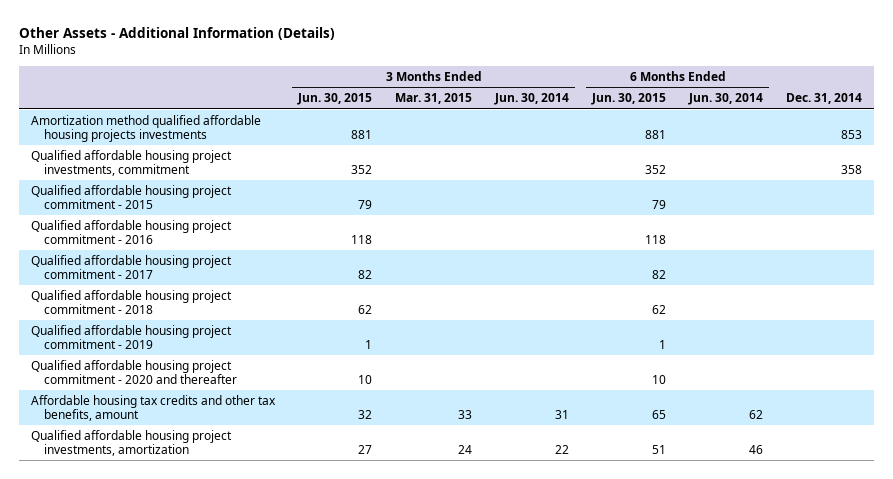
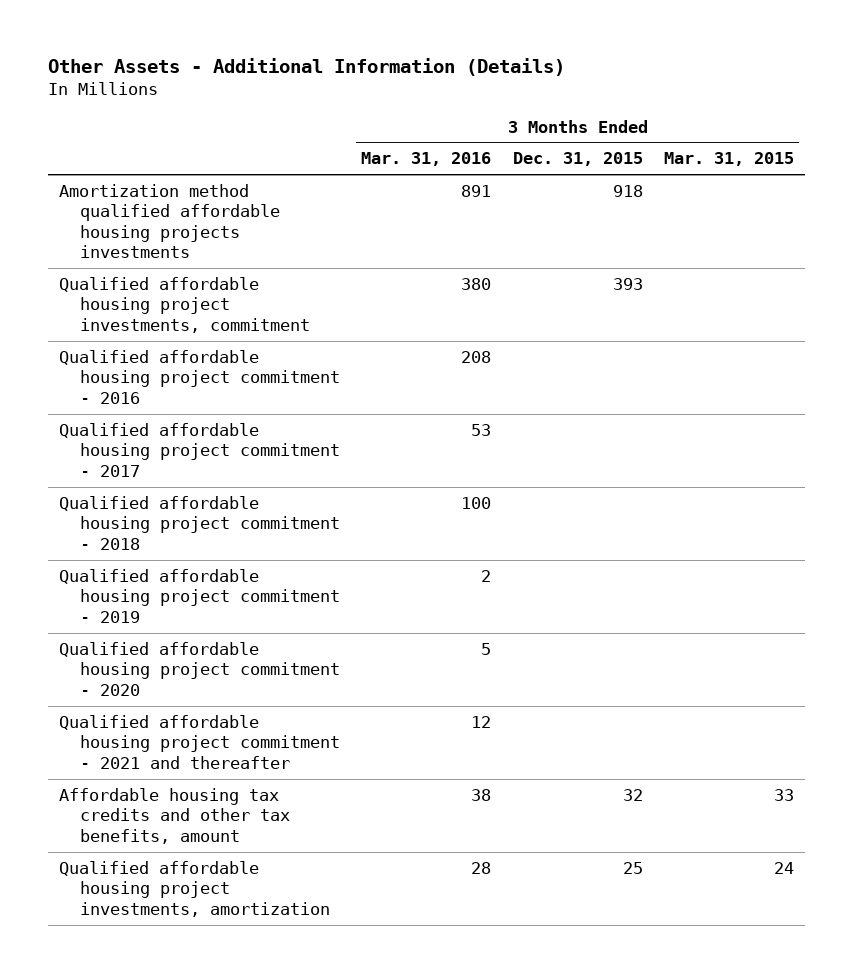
- | 3 Months Ended Jun. 30, 2015 | 3 Months Ended Mar. 31, 2015 | 3 Months Ended Jun. 30, 2014 | 6 Months Ended Jun. 30, 2015 | 6 Months Ended Jun. 30, 2014 | Dec. 31, 2014
+ | 3 Months Ended Mar. 31, 2016 | 3 Months Ended Dec. 31, 2015 | 3 Months Ended Mar. 31, 2015
- Qualified affordable housing project commitment - 2015 | 79 | | | 79 | |
- Qualified affordable housing project commitment - 2020 and thereafter | 10 | | | 10 | |
+ Qualified affordable housing project commitment - 2020 | 5 | |
+ Qualified affordable housing project commitment - 2021 and thereafter | 12 | |

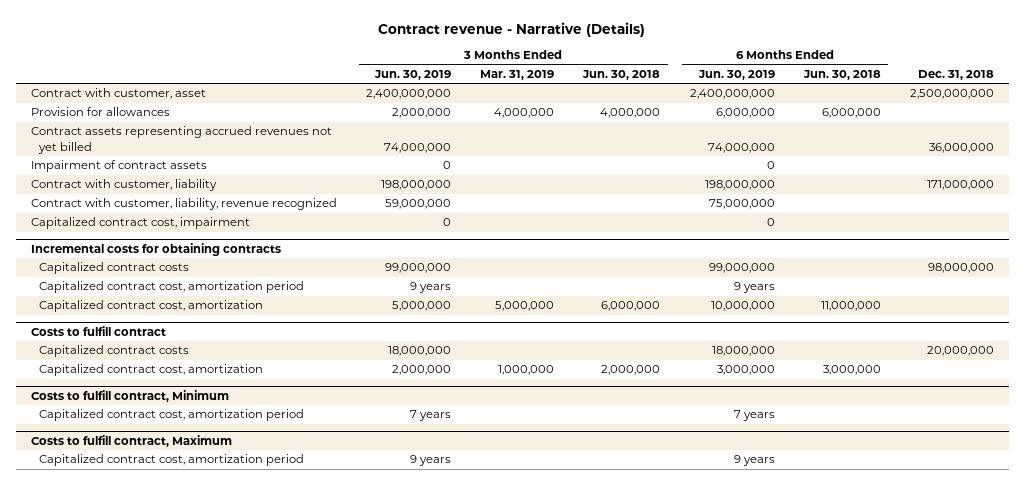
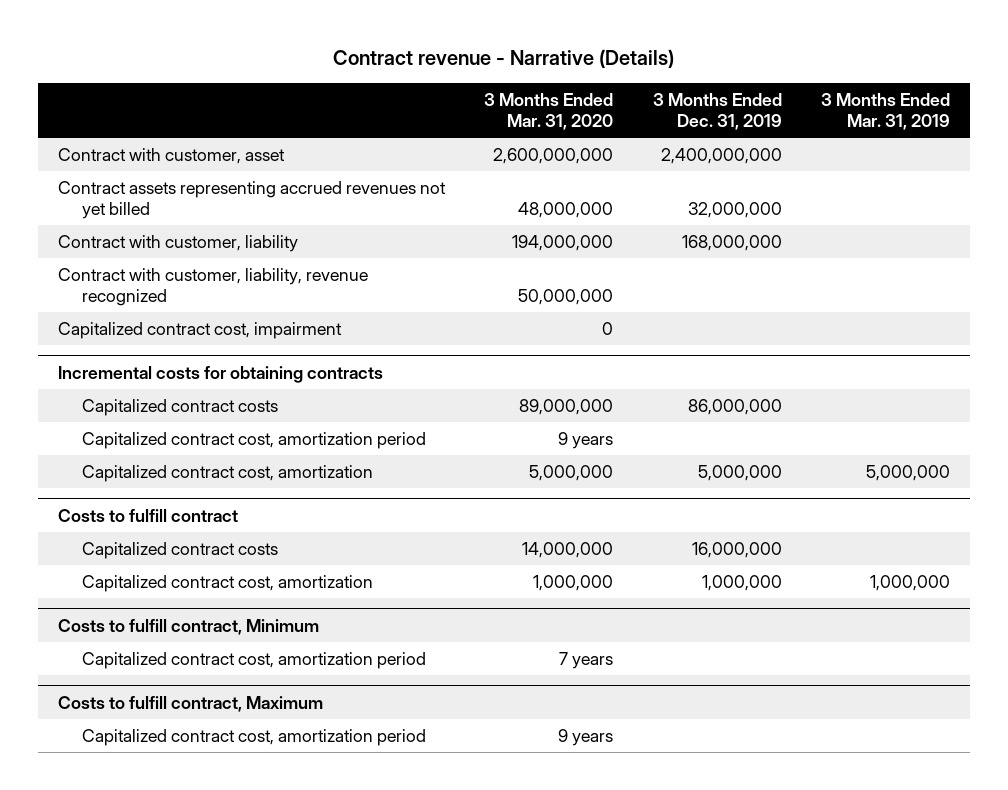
- | 3 Months Ended Jun. 30, 2019 | 3 Months Ended Mar. 31, 2019 | 3 Months Ended Jun. 30, 2018 | 6 Months Ended Jun. 30, 2019 | 6 Months Ended Jun. 30, 2018 | Dec. 31, 2018
+ | 3 Months Ended Mar. 31, 2020 | 3 Months Ended Dec. 31, 2019 | 3 Months Ended Mar. 31, 2019
- Provision for allowances | 2,000,000 | 4,000,000 | 4,000,000 | 6,000,000 | 6,000,000 |
- Impairment of contract assets | 0 | | | 0 | |

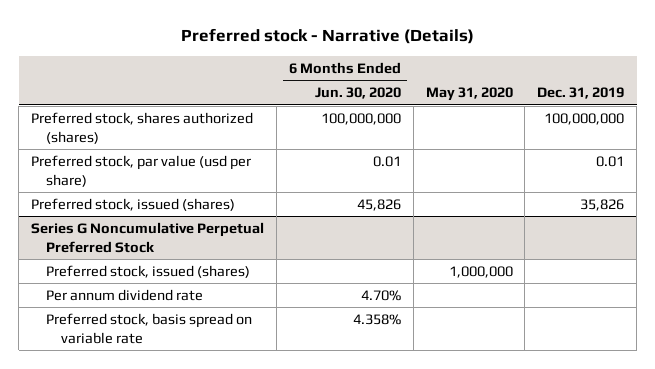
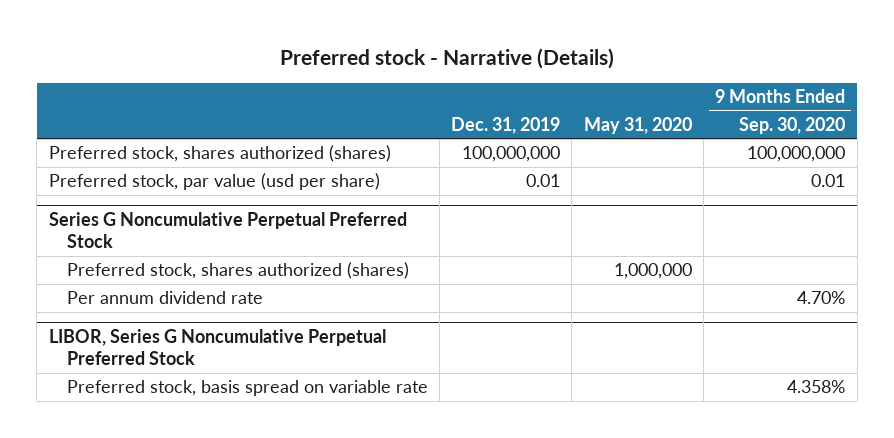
- | 6 Months Ended Jun. 30, 2020 | May 31, 2020 | Dec. 31, 2019
+ | Dec. 31, 2019 | May 31, 2020 | 9 Months Ended Sep. 30, 2020
- Preferred stock, issued (shares) | 45,826 | | 35,826
@ Series G Noncumulative Perpetual Preferred Stock
- Preferred stock, issued (shares) | | 1,000,000 |
+ Preferred stock, shares authorized (shares) | | 1,000,000 |
- Preferred stock, basis spread on variable rate | 4.358% | |
+ LIBOR, Series G Noncumulative Perpetual Preferred Stock
+ Preferred stock, basis spread on variable rate | | | 4.358%

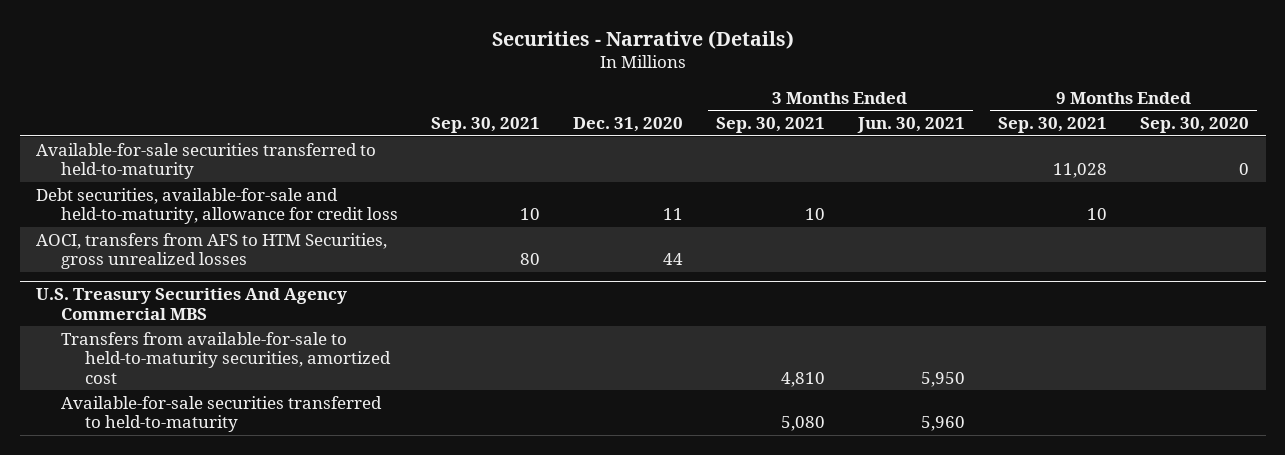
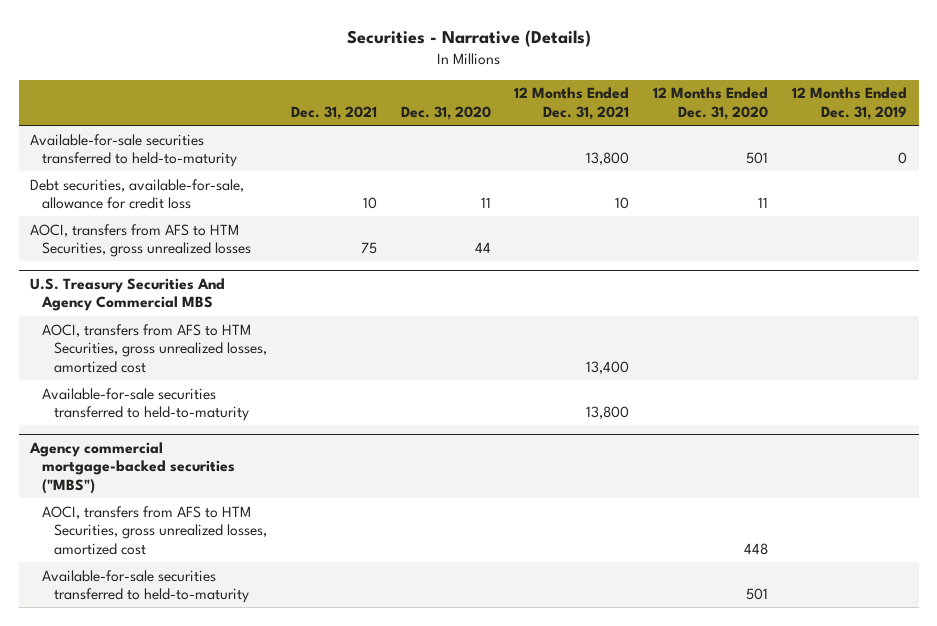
- | Sep. 30, 2021 | Dec. 31, 2020 | 3 Months Ended Sep. 30, 2021 | 3 Months Ended Jun. 30, 2021 | 9 Months Ended Sep. 30, 2021 | 9 Months Ended Sep. 30, 2020
+ | Dec. 31, 2021 | Dec. 31, 2020 | 12 Months Ended Dec. 31, 2021 | 12 Months Ended Dec. 31, 2020 | 12 Months Ended Dec. 31, 2019
- Debt securities, available-for-sale and held-to-maturity, allowance for credit loss | 10 | 11 | 10 | | 10 |
+ Debt securities, available-for-sale, allowance for credit loss | 10 | 11 | 10 | 11 |
@ U.S. Treasury Securities And Agency Commercial MBS
- Transfers from available-for-sale to held-to-maturity securities, amortized cost | | | 4,810 | 5,950 | |
+ AOCI, transfers from AFS to HTM Securities, gross unrealized losses, amortized cost | | | 13,400 | |
+ Agency commercial mortgage-backed securities ("MBS")
+ AOCI, transfers from AFS to HTM Securities, gross unrealized losses, amortized cost | | | | 448 |
+ Available-for-sale securities transferred to held-to-maturity | | | | 501 |

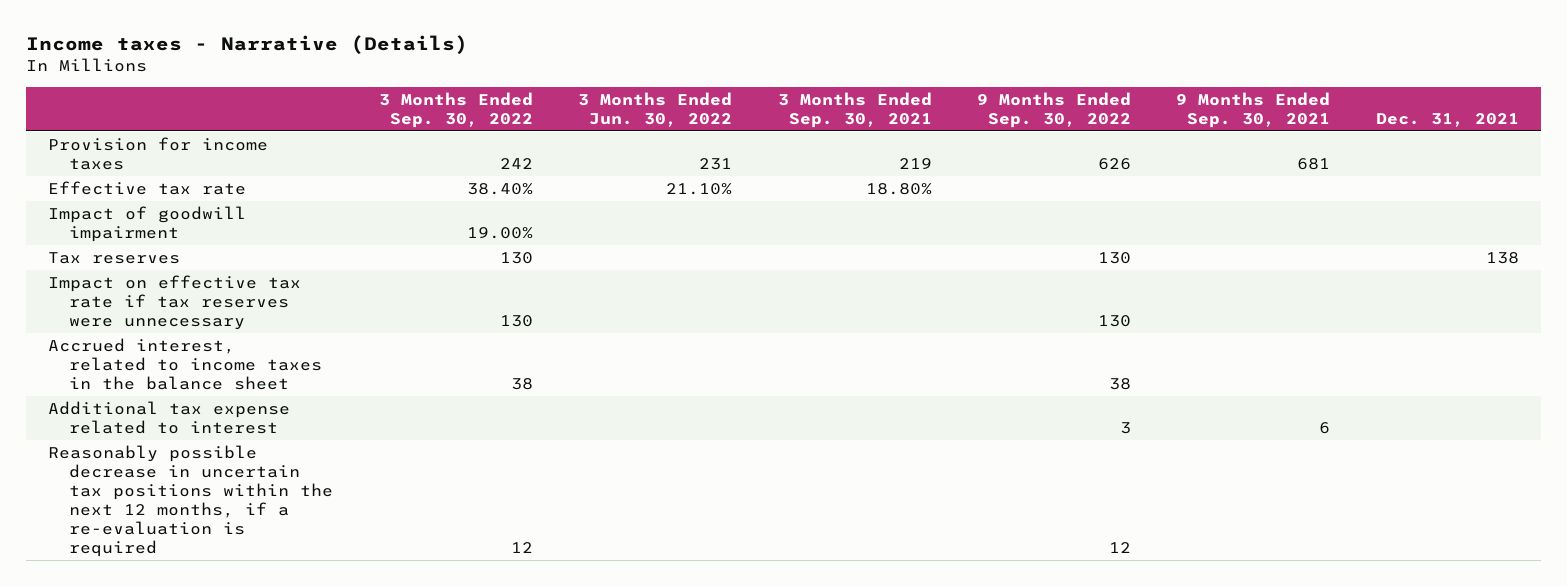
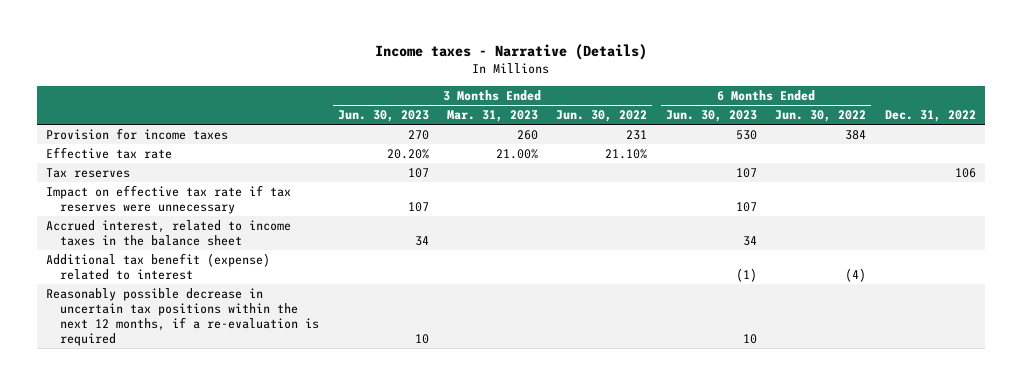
- | 3 Months Ended Sep. 30, 2022 | 3 Months Ended Jun. 30, 2022 | 3 Months Ended Sep. 30, 2021 | 9 Months Ended Sep. 30, 2022 | 9 Months Ended Sep. 30, 2021 | Dec. 31, 2021
+ | 3 Months Ended Jun. 30, 2023 | 3 Months Ended Mar. 31, 2023 | 3 Months Ended Jun. 30, 2022 | 6 Months Ended Jun. 30, 2023 | 6 Months Ended Jun. 30, 2022 | Dec. 31, 2022
- Impact of goodwill impairment | 19.00% | | | | |
- Additional tax expense related to interest | | | | 3 | 6 |
+ Additional tax benefit (expense) related to interest | | | | (1) | (4) |

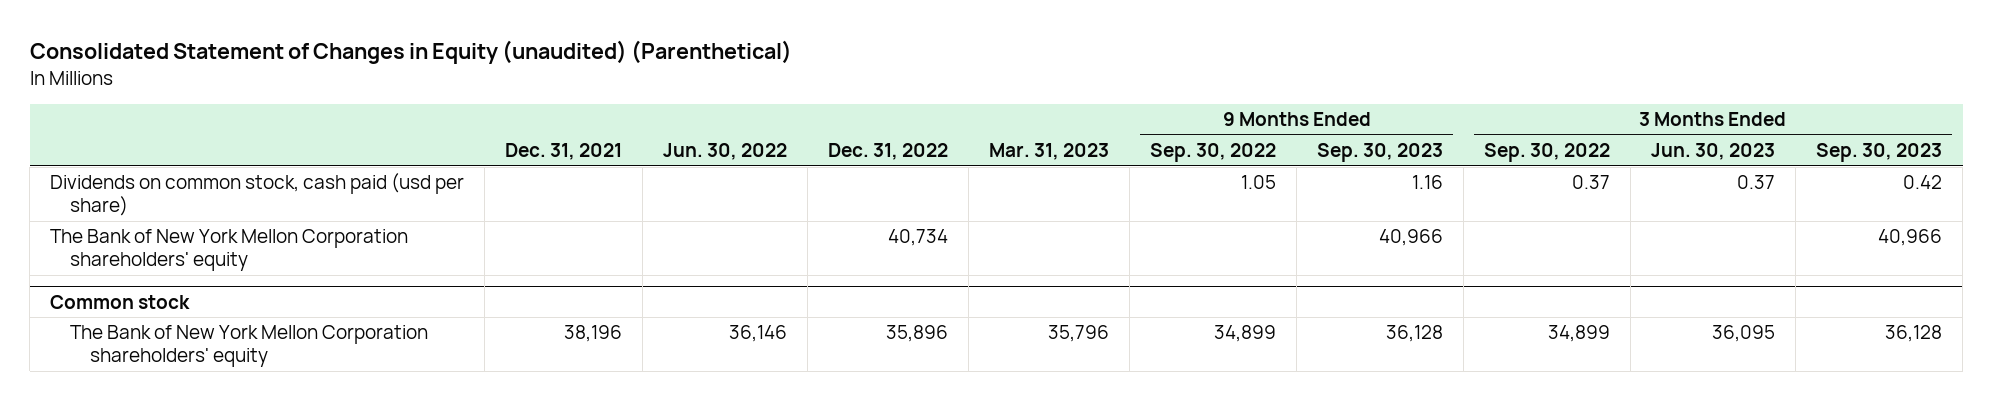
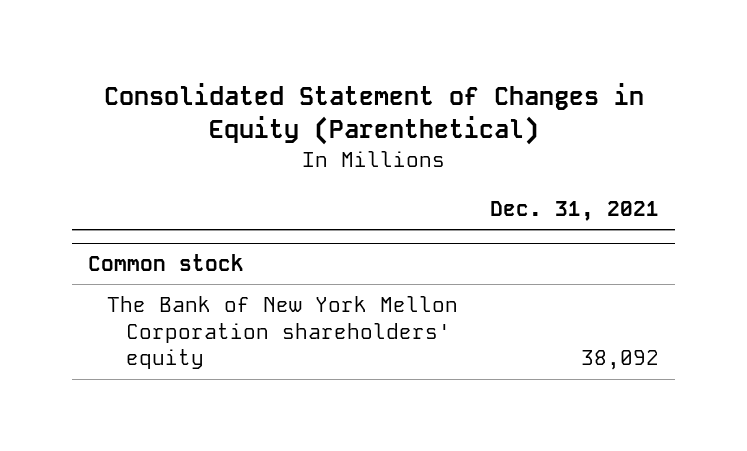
- Consolidated Statement of Changes in Equity (unaudited) (Parenthetical)
+ Consolidated Statement of Changes in Equity (Parenthetical)
- | Dec. 31, 2021 | Jun. 30, 2022 | Dec. 31, 2022 | Mar. 31, 2023 | 9 Months Ended Sep. 30, 2022 | 9 Months Ended Sep. 30, 2023 | 3 Months Ended Sep. 30, 2022 | 3 Months Ended Jun. 30, 2023 | 3 Months Ended Sep. 30, 2023
+ | Dec. 31, 2021
- Dividends on common stock, cash paid (usd per share) | | | | | 1.05 | 1.16 | 0.37 | 0.37 | 0.42
- The Bank of New York Mellon Corporation shareholders' equity | | | 40,734 | | | 40,966 | | | 40,966
@ Common stock
- The Bank of New York Mellon Corporation shareholders' equity | 38,196 | 36,146 | 35,896 | 35,796 | 34,899 | 36,128 | 34,899 | 36,095 | 36,128
+ The Bank of New York Mellon Corporation shareholders' equity | 38,092

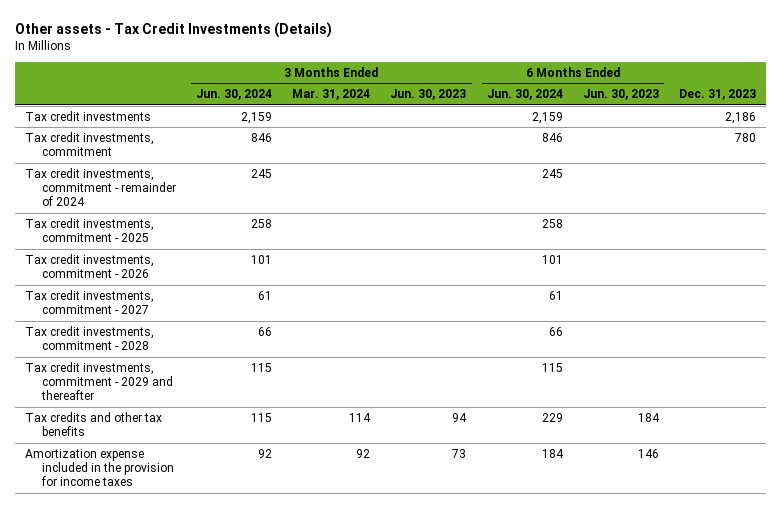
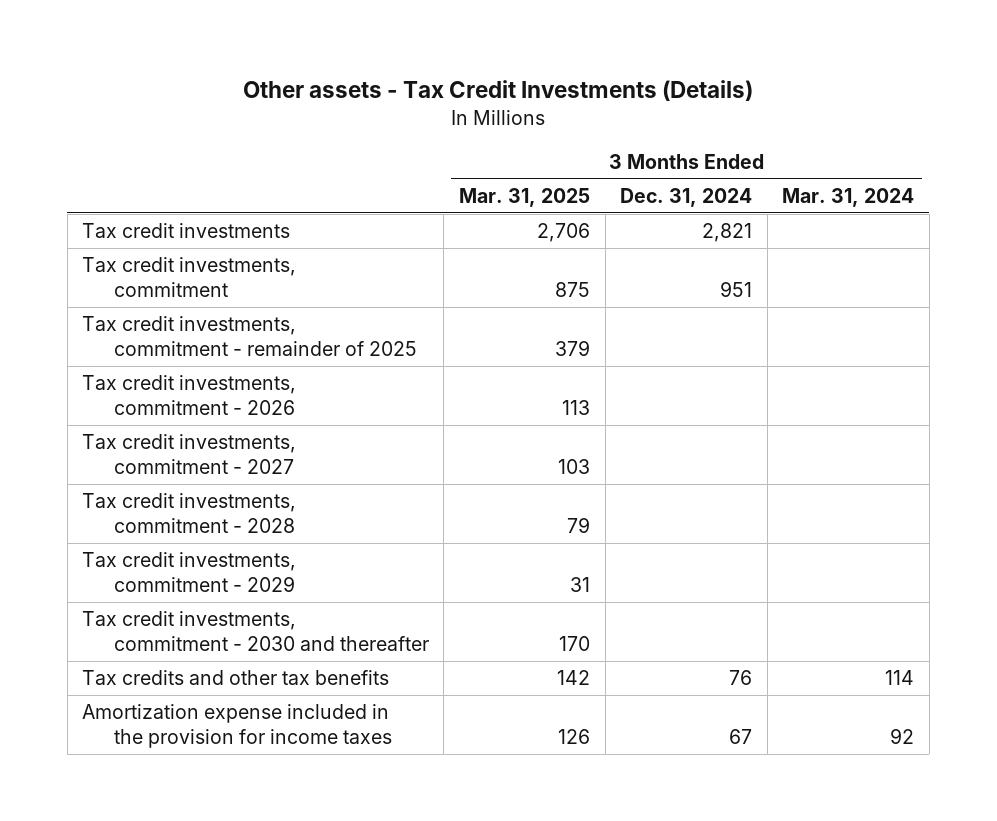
- | 3 Months Ended Jun. 30, 2024 | 3 Months Ended Mar. 31, 2024 | 3 Months Ended Jun. 30, 2023 | 6 Months Ended Jun. 30, 2024 | 6 Months Ended Jun. 30, 2023 | Dec. 31, 2023
+ | 3 Months Ended Mar. 31, 2025 | 3 Months Ended Dec. 31, 2024 | 3 Months Ended Mar. 31, 2024
- Tax credit investments, commitment - remainder of 2024 | 245 | | | 245 | |
- Tax credit investments, commitment - 2025 | 258 | | | 258 | |
+ Tax credit investments, commitment - remainder of 2025 | 379 | |
- Tax credit investments, commitment - 2029 and thereafter | 115 | | | 115 | |
+ Tax credit investments, commitment - 2029 | 31 | |
+ Tax credit investments, commitment - 2030 and thereafter | 170 | |

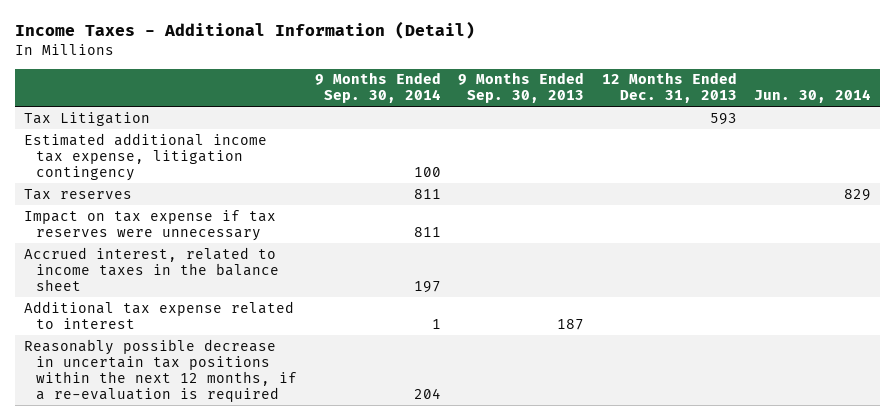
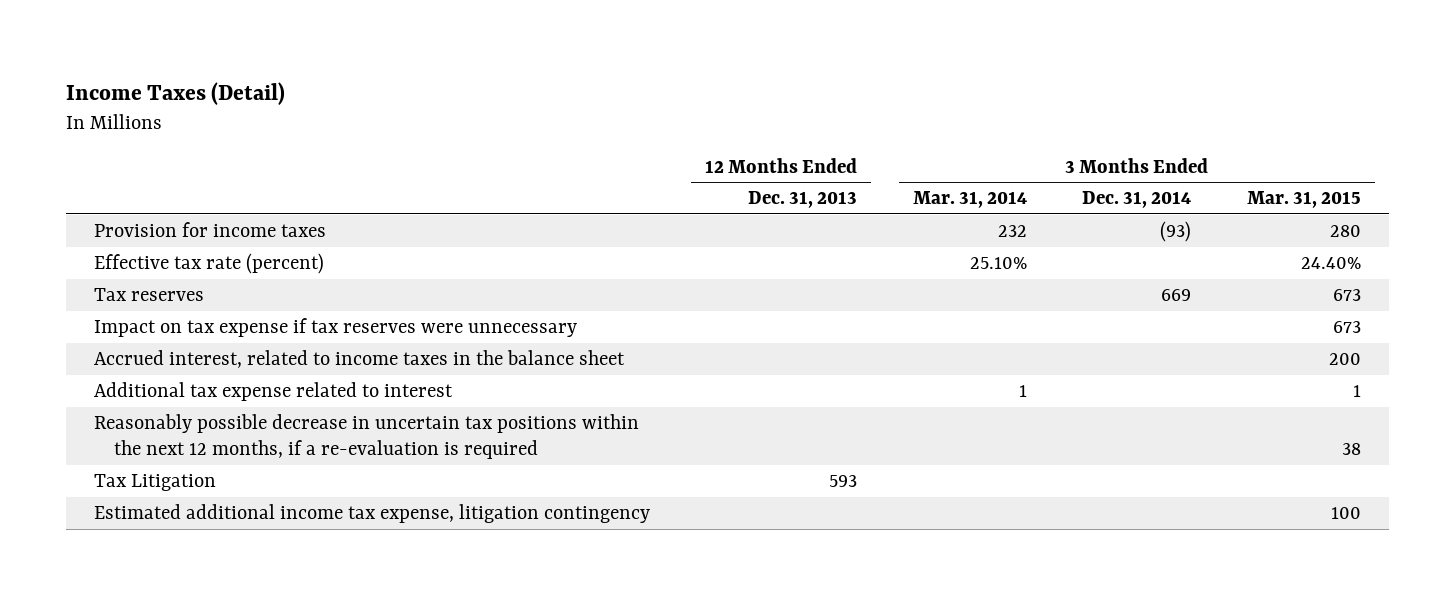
- Income Taxes - Additional Information (Detail)
+ Income Taxes (Detail)
- | 9 Months Ended Sep. 30, 2014 | 9 Months Ended Sep. 30, 2013 | 12 Months Ended Dec. 31, 2013 | Jun. 30, 2014
+ | 12 Months Ended Dec. 31, 2013 | 3 Months Ended Mar. 31, 2014 | 3 Months Ended Dec. 31, 2014 | 3 Months Ended Mar. 31, 2015
+ Provision for income taxes | | 232 | (93) | 280
+ Effective tax rate (percent) | | 25.10% | | 24.40%
moved down: Tax Litigation | 593 | | |
moved down: Estimated additional income tax expense, litigation contingency | | | | 100

